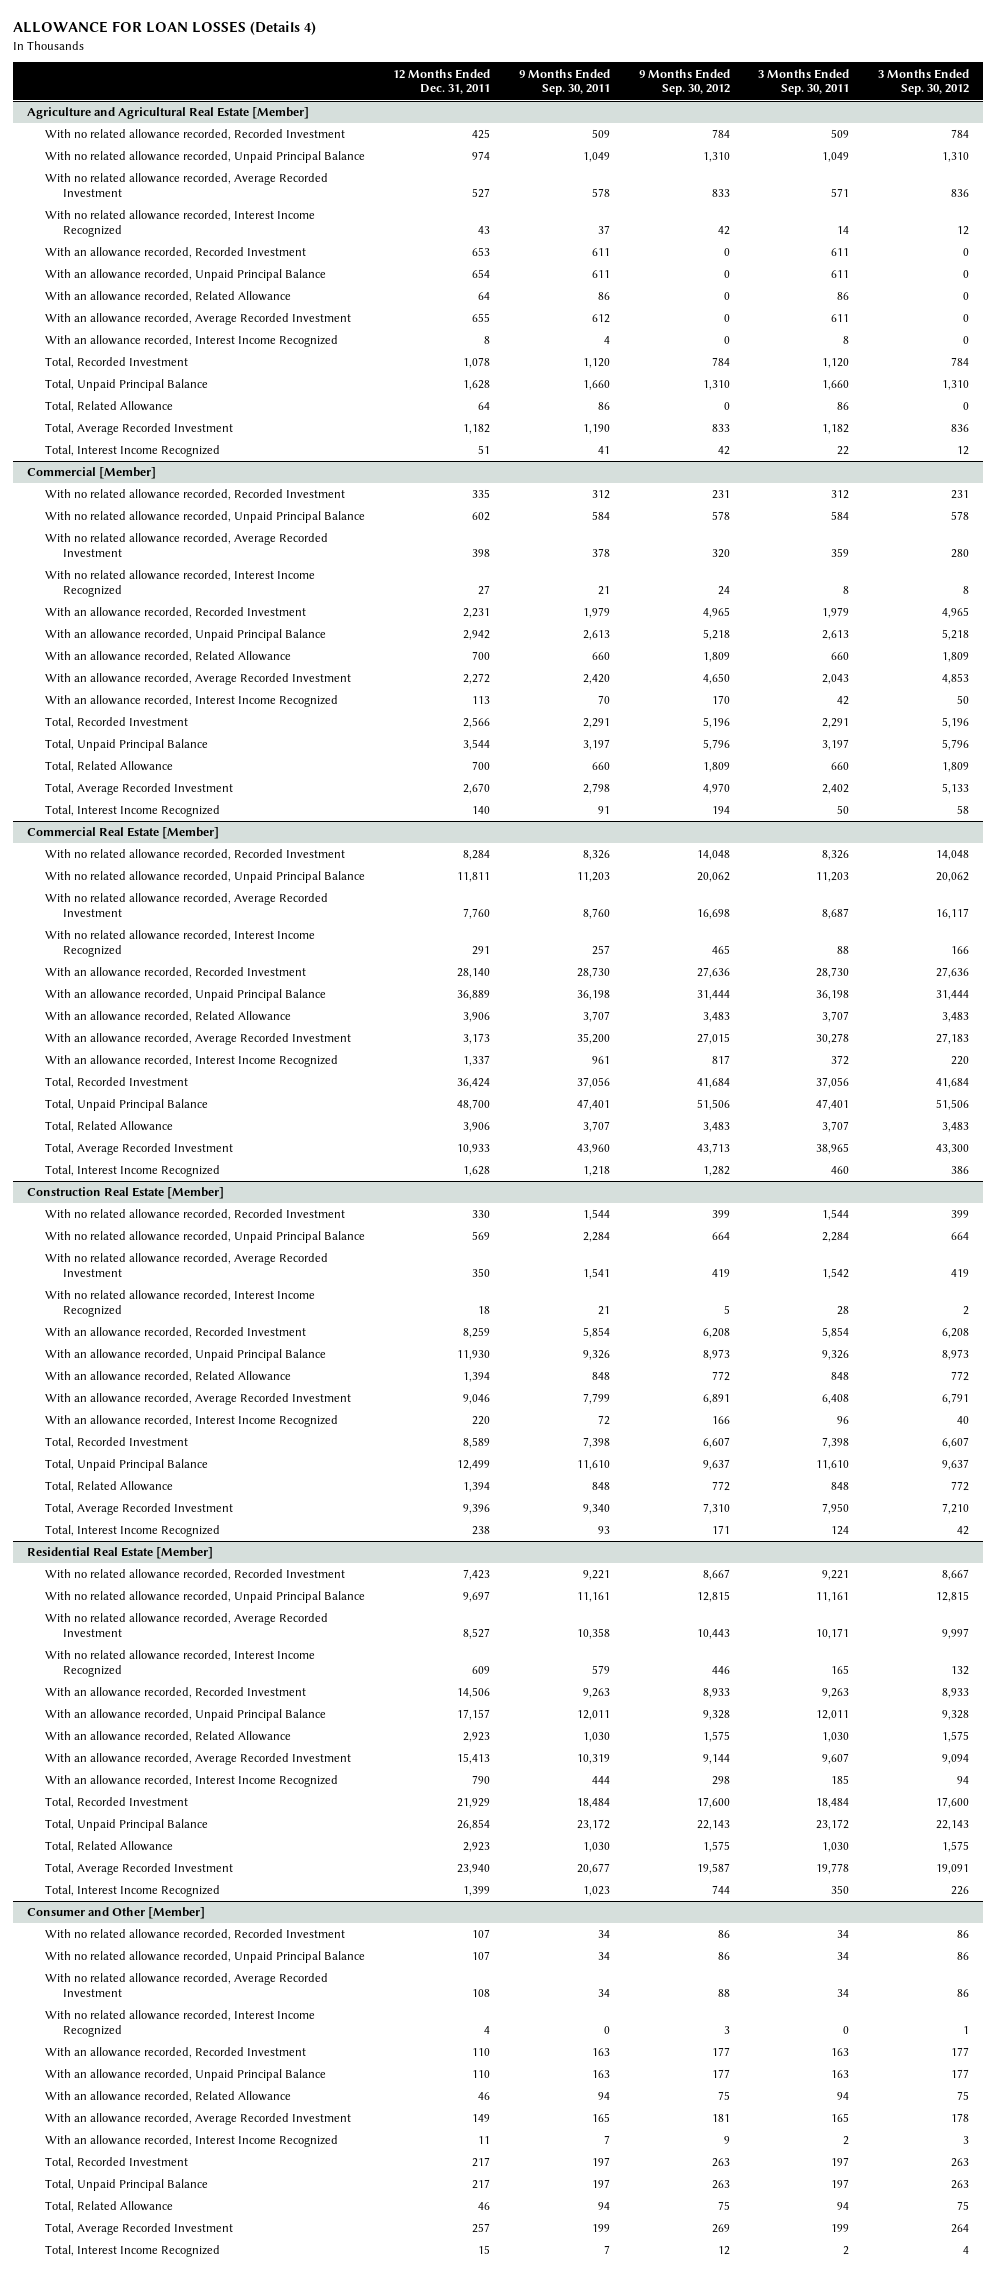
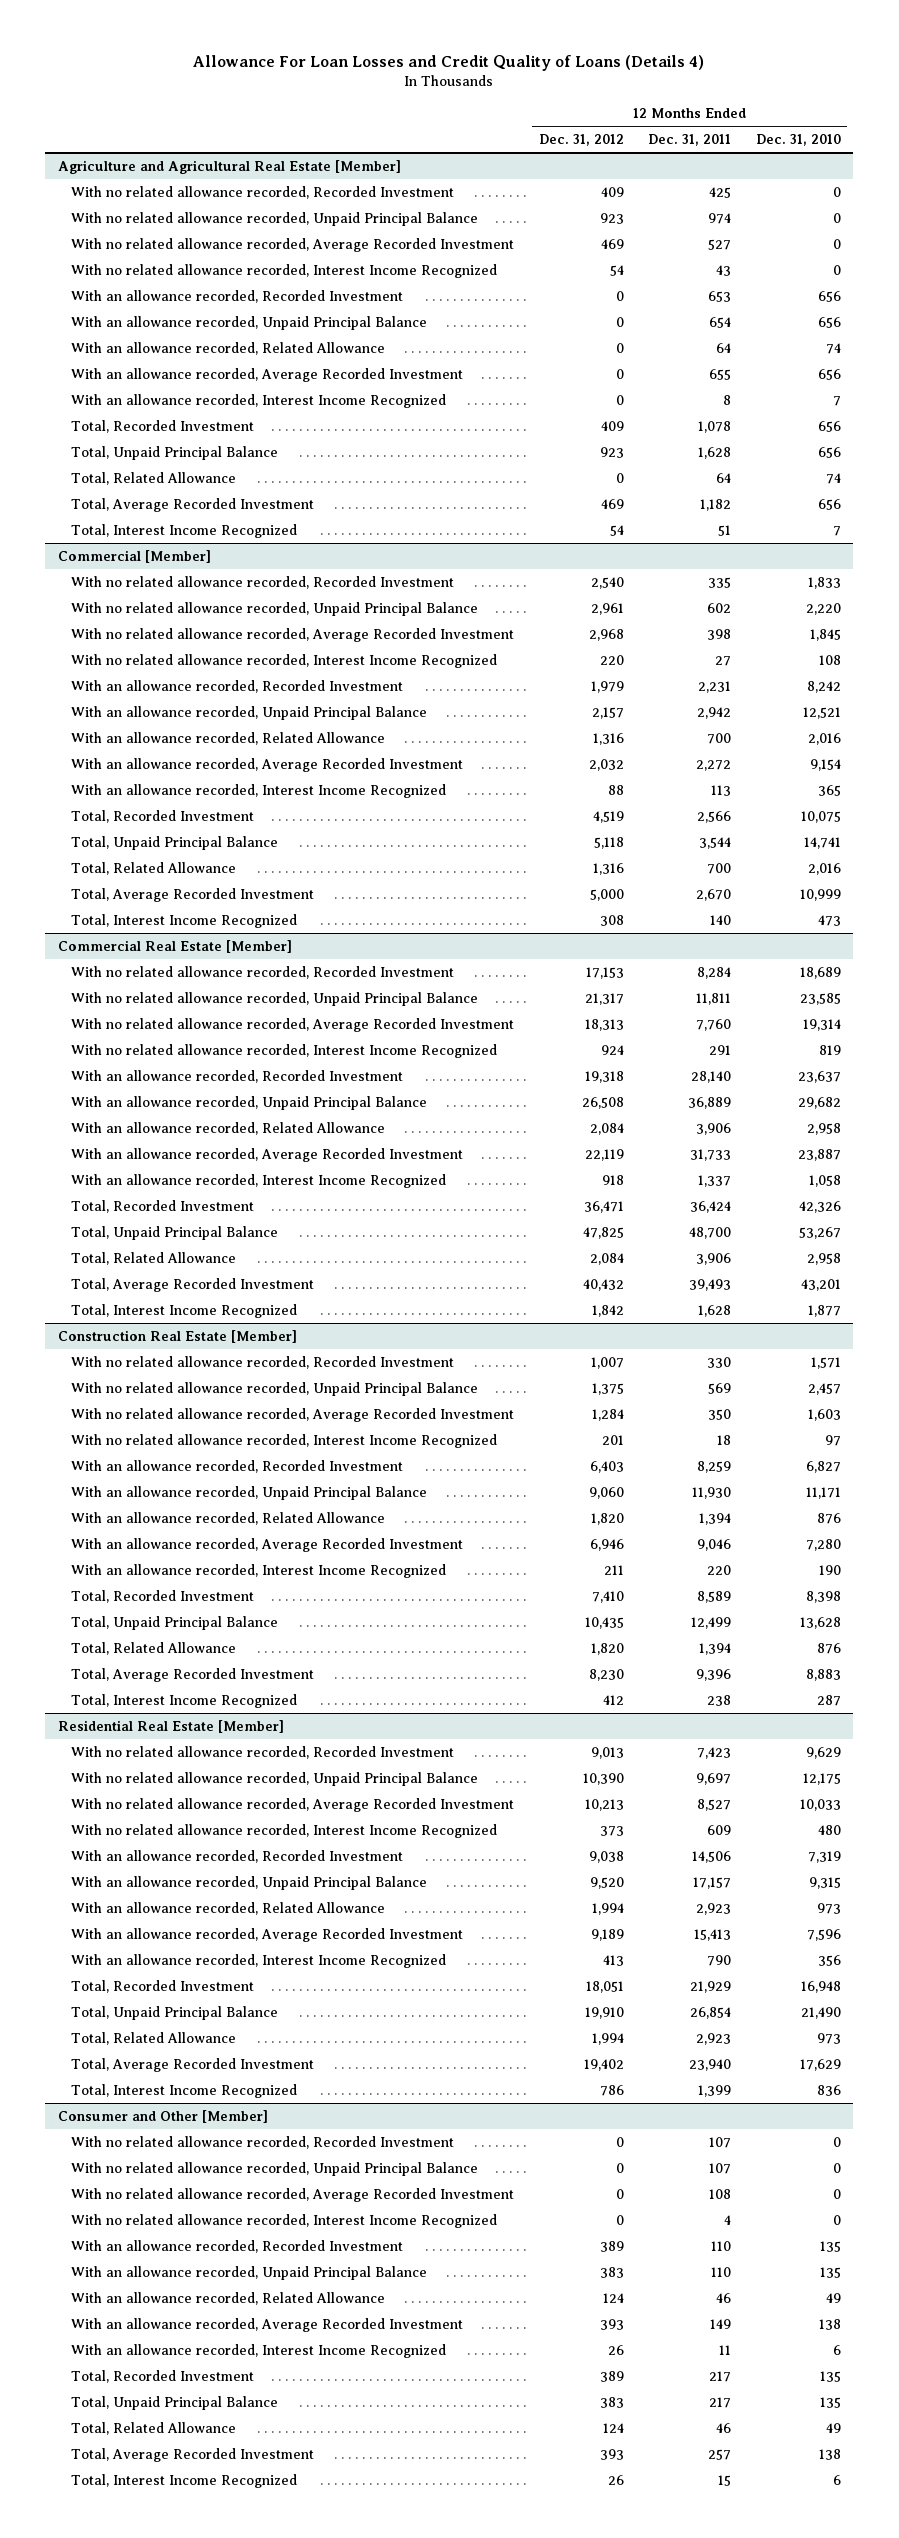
- ALLOWANCE FOR LOAN LOSSES (Details 4)
+ Allowance For Loan Losses and Credit Quality of Loans (Details 4)
- | 12 Months Ended Dec. 31, 2011 | 9 Months Ended Sep. 30, 2011 | 9 Months Ended Sep. 30, 2012 | 3 Months Ended Sep. 30, 2011 | 3 Months Ended Sep. 30, 2012
+ | 12 Months Ended Dec. 31, 2012 | 12 Months Ended Dec. 31, 2011 | 12 Months Ended Dec. 31, 2010
@ Commercial Real Estate [Member]
- With an allowance recorded, Average Recorded Investment | 3,173 | 35,200 | 27,015 | 30,278 | 27,183
+ With an allowance recorded, Average Recorded Investment | 22,119 | 31,733 | 23,887
- Total, Average Recorded Investment | 10,933 | 43,960 | 43,713 | 38,965 | 43,300
+ Total, Average Recorded Investment | 40,432 | 39,493 | 43,201

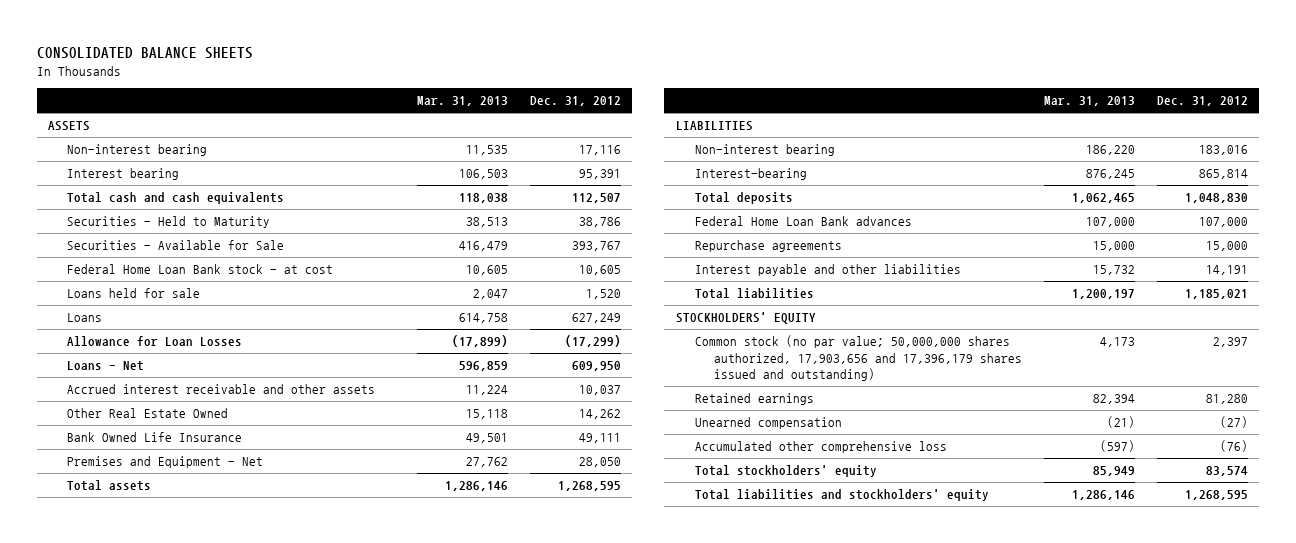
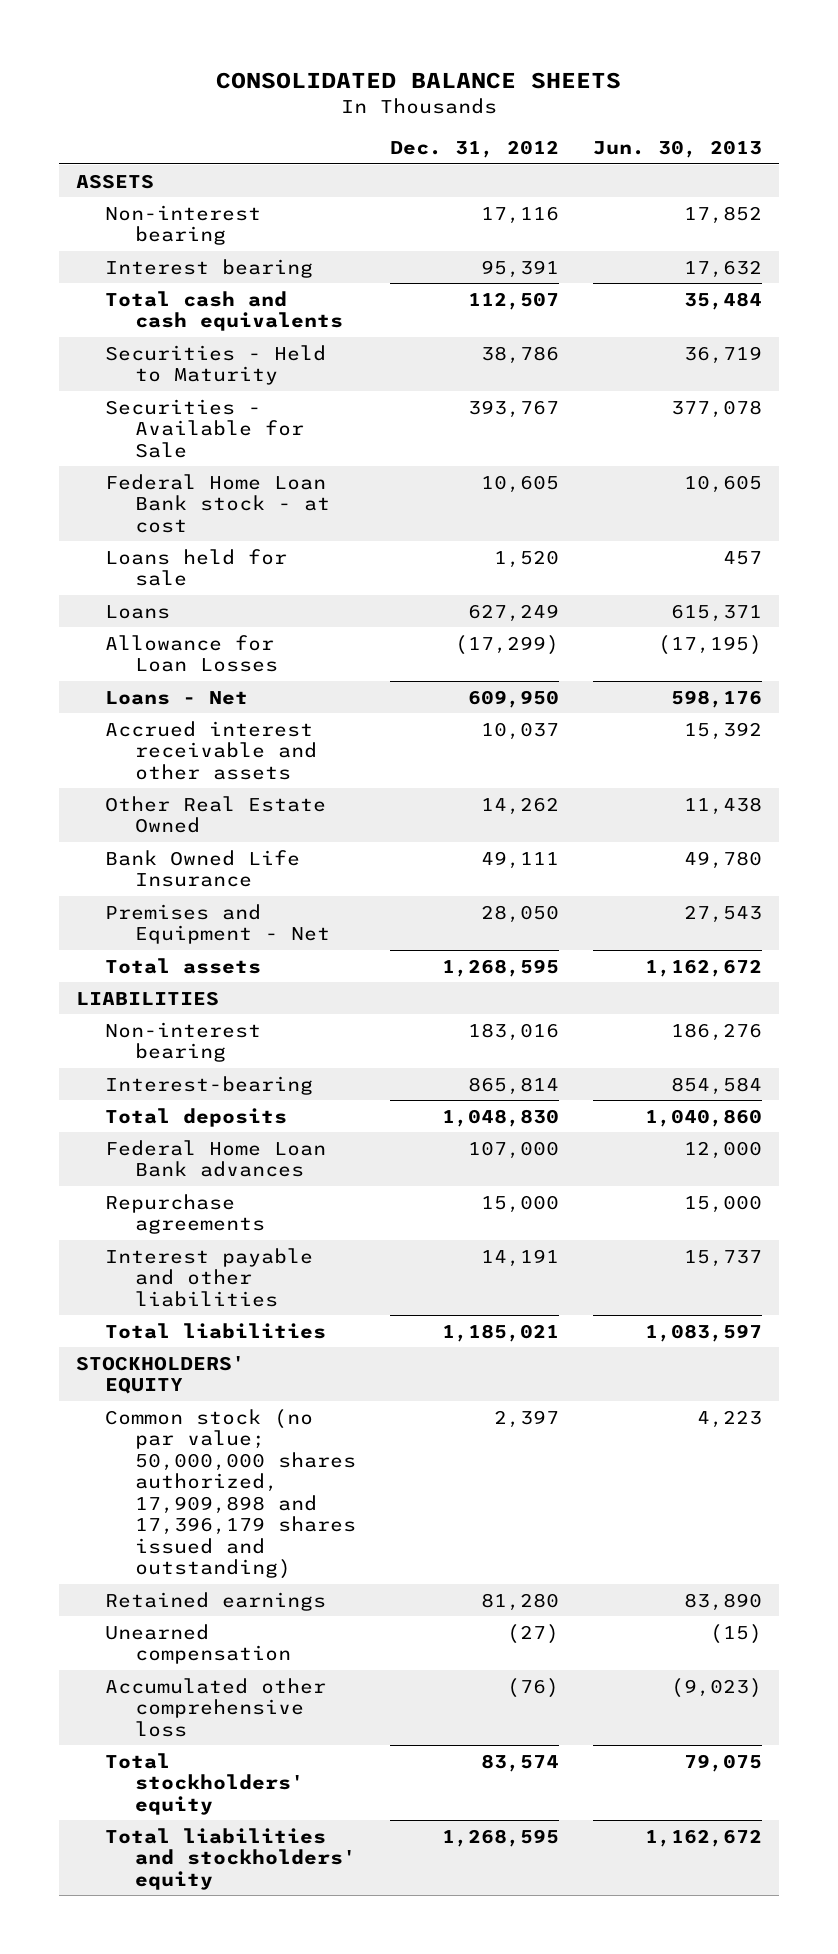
- | Mar. 31, 2013 | Dec. 31, 2012
+ | Dec. 31, 2012 | Jun. 30, 2013
- Common stock (no par value; 50,000,000 shares authorized, 17,903,656 and 17,396,179 shares issued and outstanding) | 4,173 | 2,397
+ Common stock (no par value; 50,000,000 shares authorized, 17,909,898 and 17,396,179 shares issued and outstanding) | 2,397 | 4,223

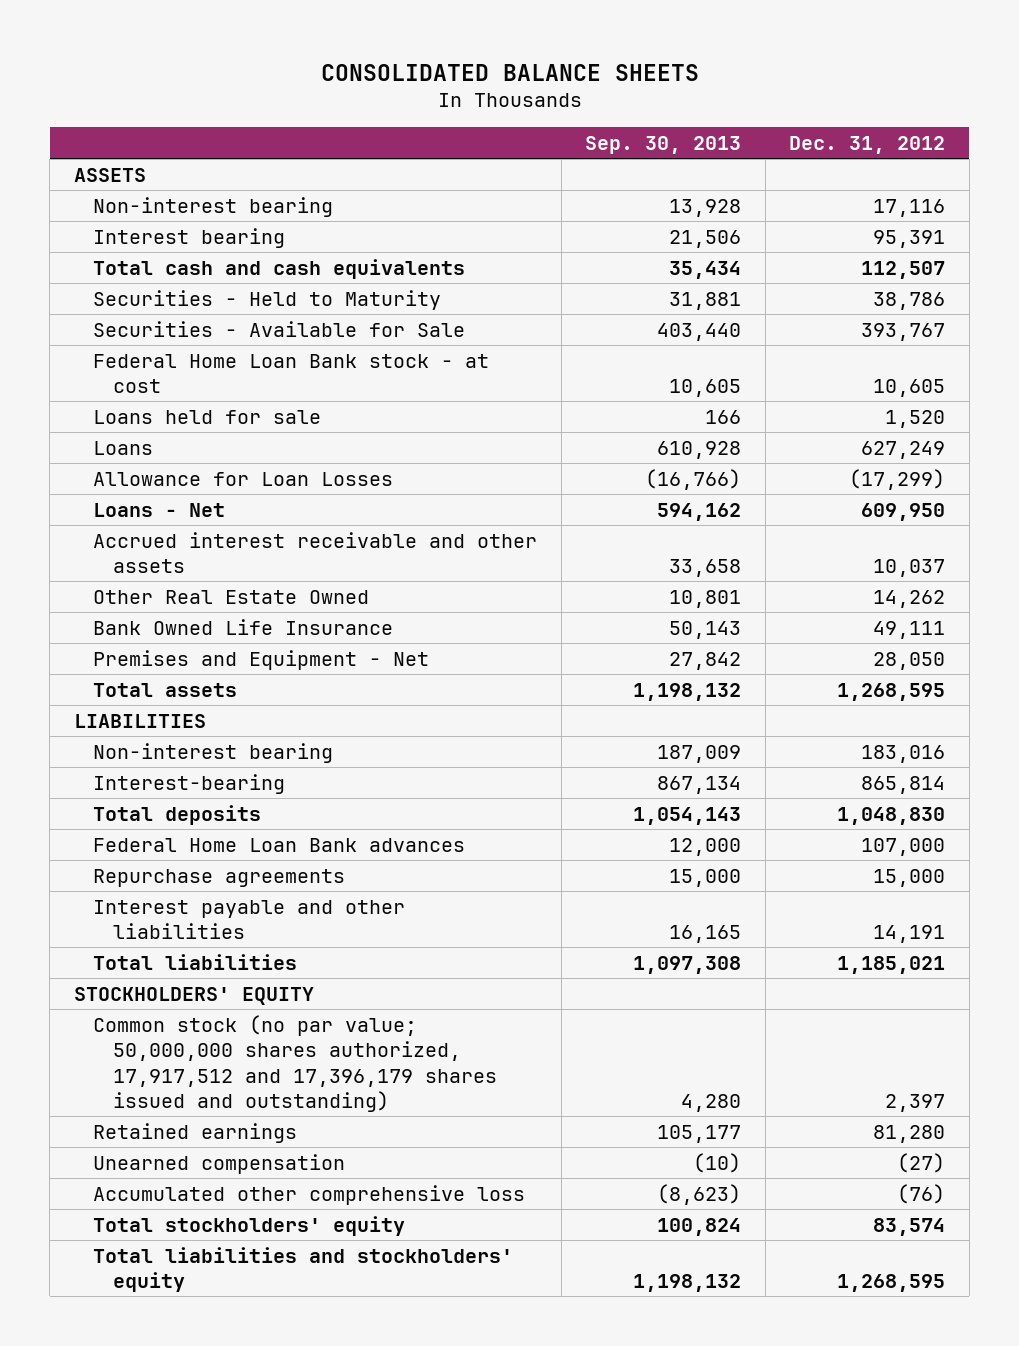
- | Dec. 31, 2012 | Jun. 30, 2013
+ | Sep. 30, 2013 | Dec. 31, 2012
- Common stock (no par value; 50,000,000 shares authorized, 17,909,898 and 17,396,179 shares issued and outstanding) | 2,397 | 4,223
+ Common stock (no par value; 50,000,000 shares authorized, 17,917,512 and 17,396,179 shares issued and outstanding) | 4,280 | 2,397

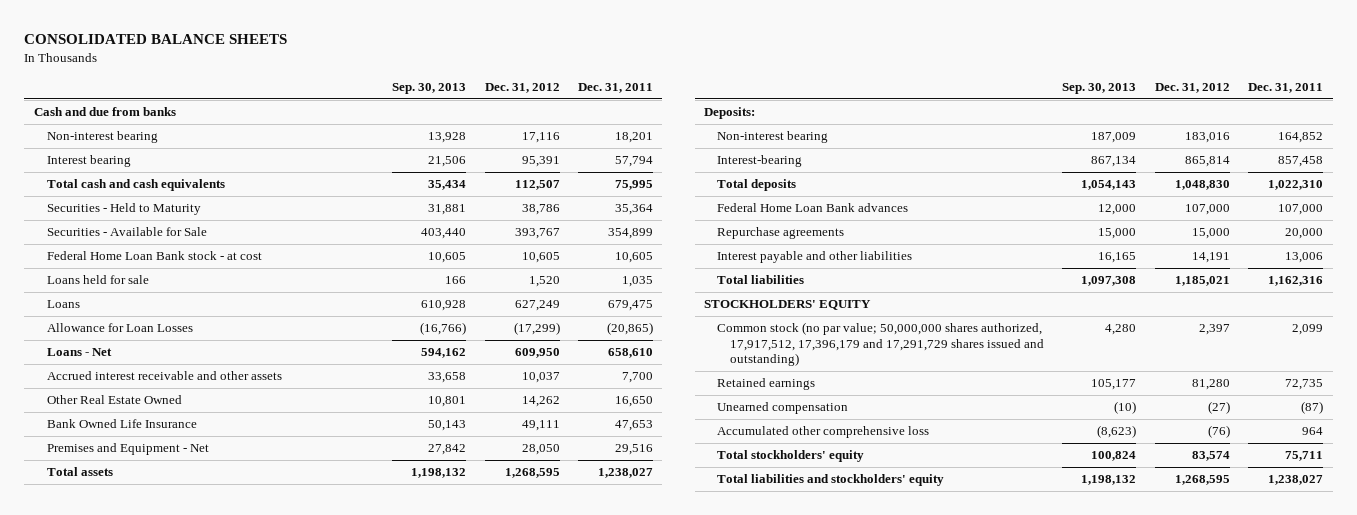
- | Sep. 30, 2013 | Dec. 31, 2012
+ | Sep. 30, 2013 | Dec. 31, 2012 | Dec. 31, 2011
- ASSETS
+ Cash and due from banks
- LIABILITIES
+ Deposits:
- Common stock (no par value; 50,000,000 shares authorized, 17,917,512 and 17,396,179 shares issued and outstanding) | 4,280 | 2,397
+ Common stock (no par value; 50,000,000 shares authorized, 17,917,512, 17,396,179 and 17,291,729 shares issued and outstanding) | 4,280 | 2,397 | 2,099

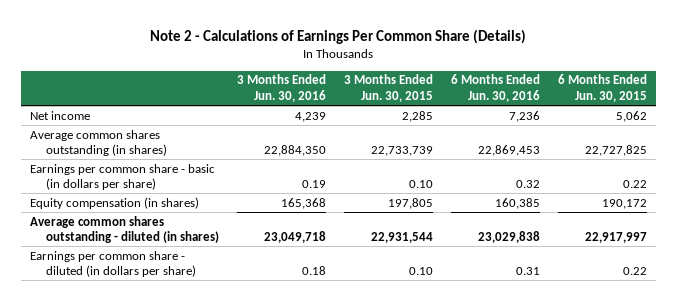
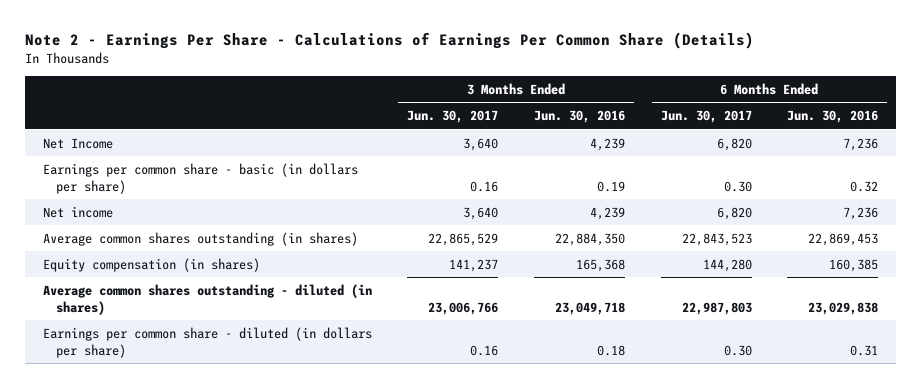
- Note 2 - Calculations of Earnings Per Common Share (Details)
+ Note 2 - Earnings Per Share - Calculations of Earnings Per Common Share (Details)
- | 3 Months Ended Jun. 30, 2016 | 3 Months Ended Jun. 30, 2015 | 6 Months Ended Jun. 30, 2016 | 6 Months Ended Jun. 30, 2015
+ | 3 Months Ended Jun. 30, 2017 | 3 Months Ended Jun. 30, 2016 | 6 Months Ended Jun. 30, 2017 | 6 Months Ended Jun. 30, 2016
+ Net Income | 3,640 | 4,239 | 6,820 | 7,236
moved up: Earnings per common share - basic (in dollars per share) | 0.16 | 0.19 | 0.30 | 0.32

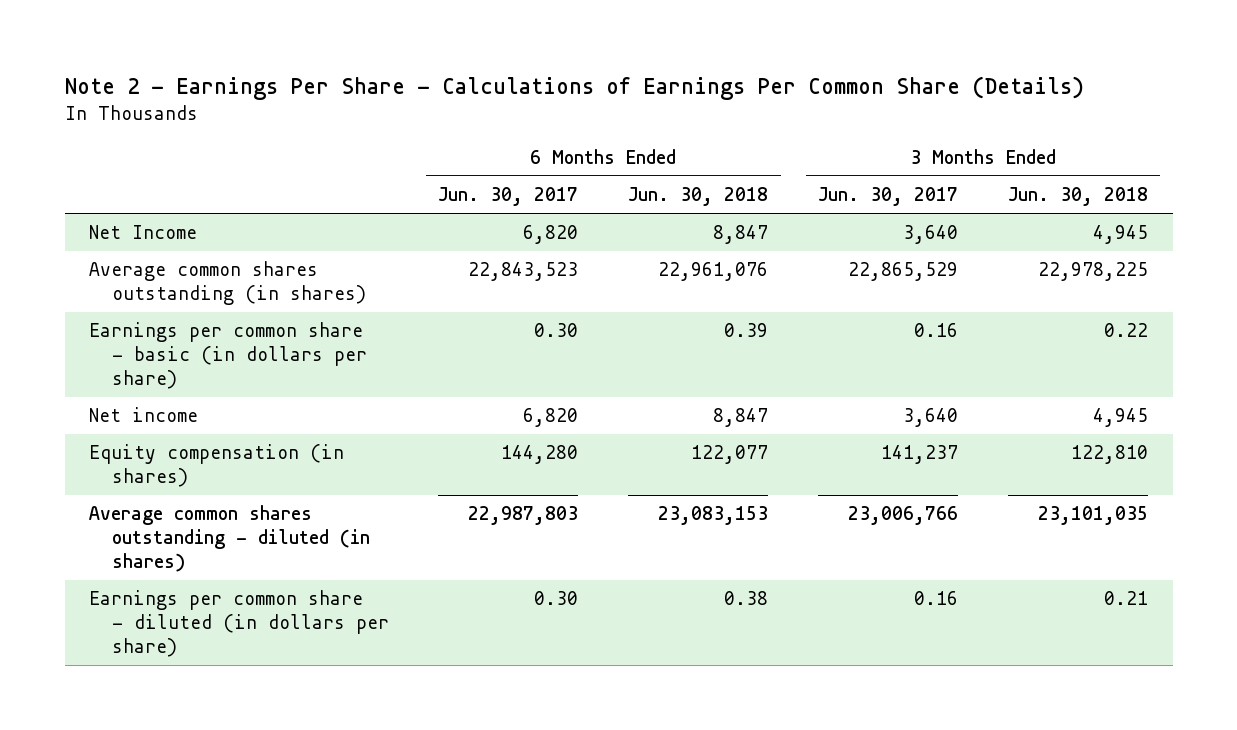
- | 3 Months Ended Jun. 30, 2017 | 3 Months Ended Jun. 30, 2016 | 6 Months Ended Jun. 30, 2017 | 6 Months Ended Jun. 30, 2016
+ | 6 Months Ended Jun. 30, 2017 | 6 Months Ended Jun. 30, 2018 | 3 Months Ended Jun. 30, 2017 | 3 Months Ended Jun. 30, 2018
moved up: Average common shares outstanding (in shares) | 22,843,523 | 22,961,076 | 22,865,529 | 22,978,225

